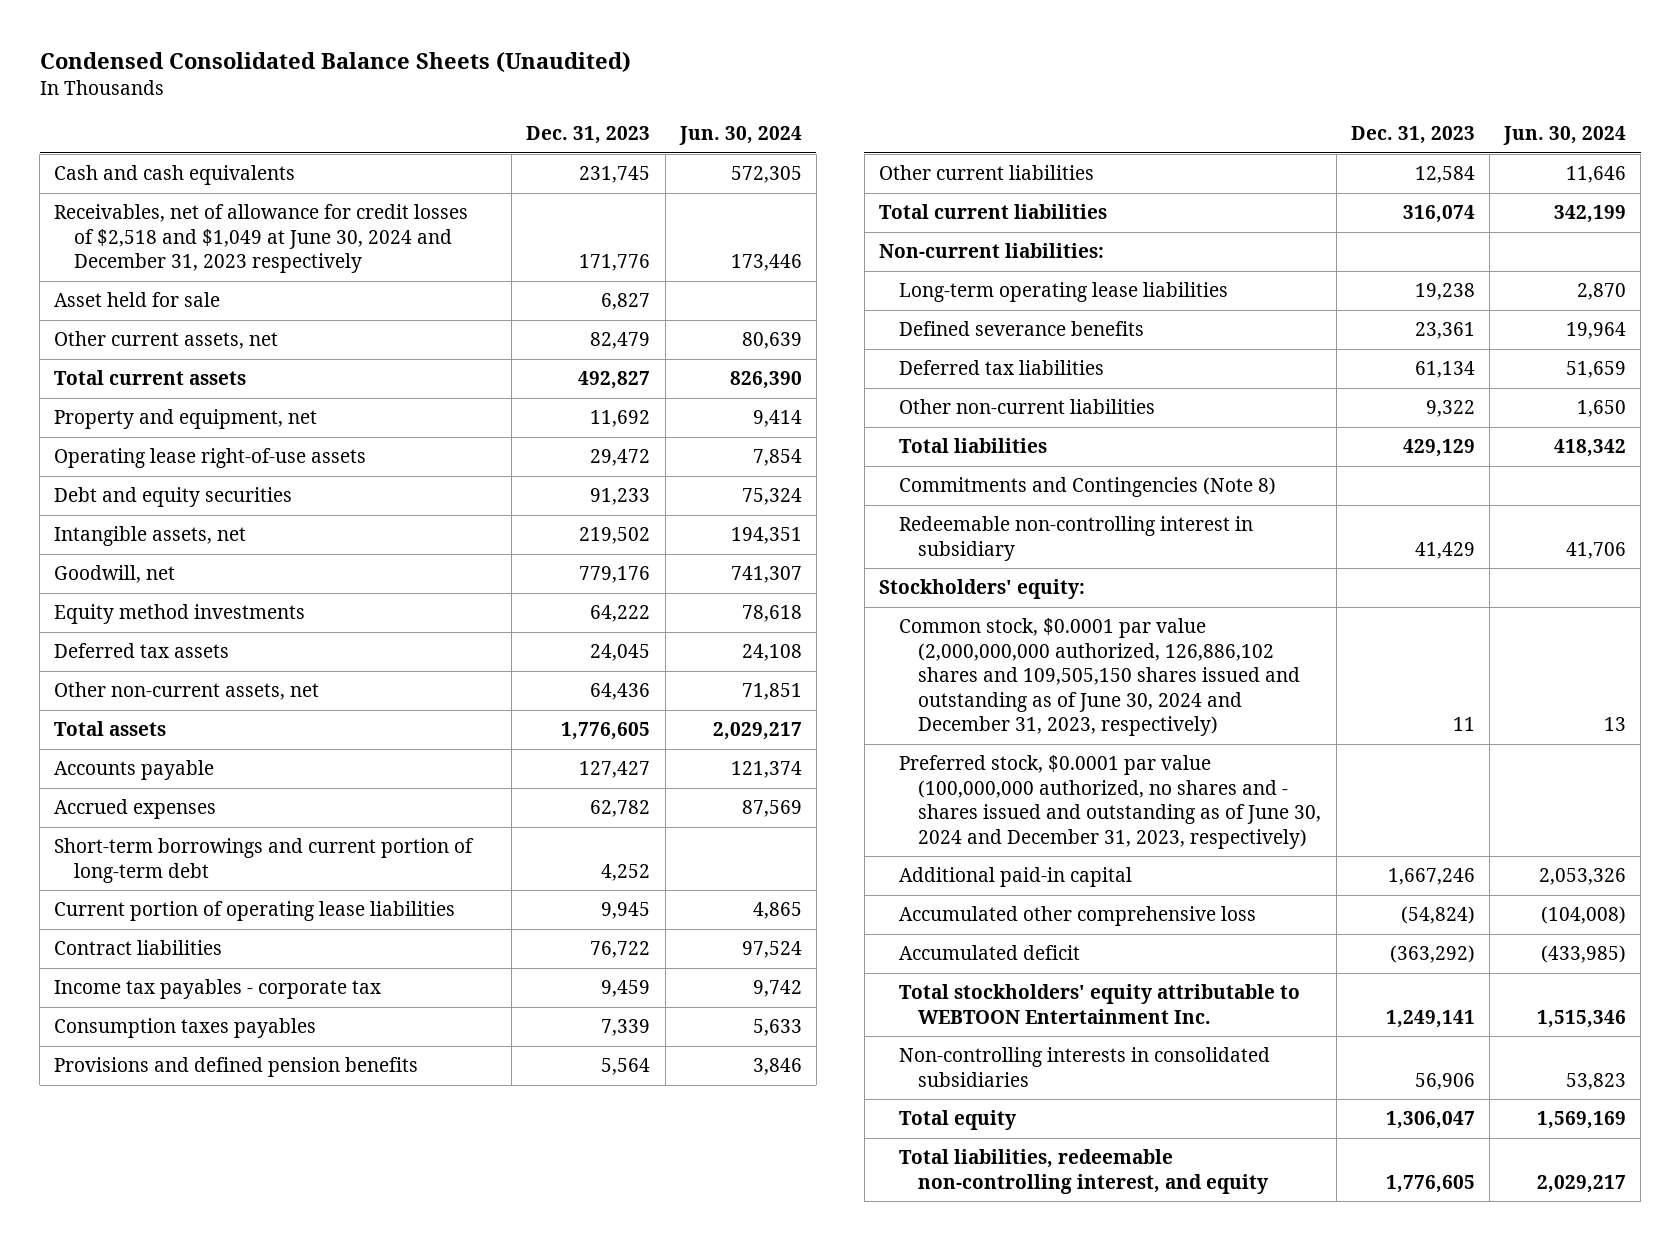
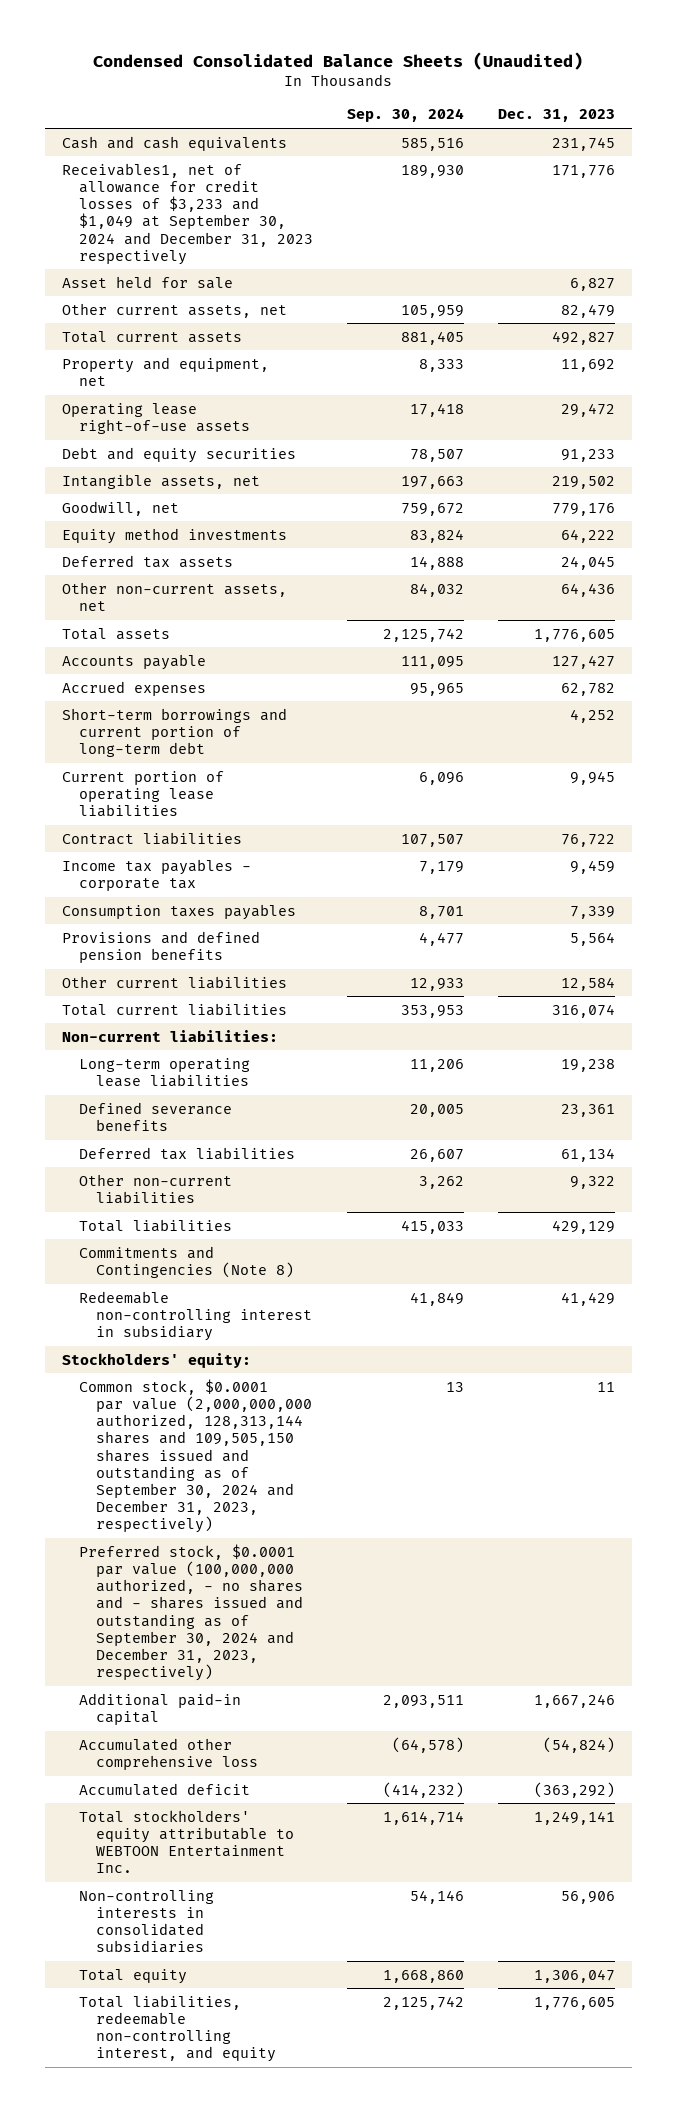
- | Dec. 31, 2023 | Jun. 30, 2024
+ | Sep. 30, 2024 | Dec. 31, 2023
- Receivables, net of allowance for credit losses of $2,518 and $1,049 at June 30, 2024 and December 31, 2023 respectively | 171,776 | 173,446
+ Receivables1, net of allowance for credit losses of $3,233 and $1,049 at September 30, 2024 and December 31, 2023 respectively | 189,930 | 171,776
- Common stock, $0.0001 par value (2,000,000,000 authorized, 126,886,102 shares and 109,505,150 shares issued and outstanding as of June 30, 2024 and December 31, 2023, respectively) | 11 | 13
- Preferred stock, $0.0001 par value (100,000,000 authorized, no shares and - shares issued and outstanding as of June 30, 2024 and December 31, 2023, respectively)
+ Common stock, $0.0001 par value (2,000,000,000 authorized, 128,313,144 shares and 109,505,150 shares issued and outstanding as of September 30, 2024 and December 31, 2023, respectively) | 13 | 11
+ Preferred stock, $0.0001 par value (100,000,000 authorized, - no shares and - shares issued and outstanding as of September 30, 2024 and December 31, 2023, respectively)

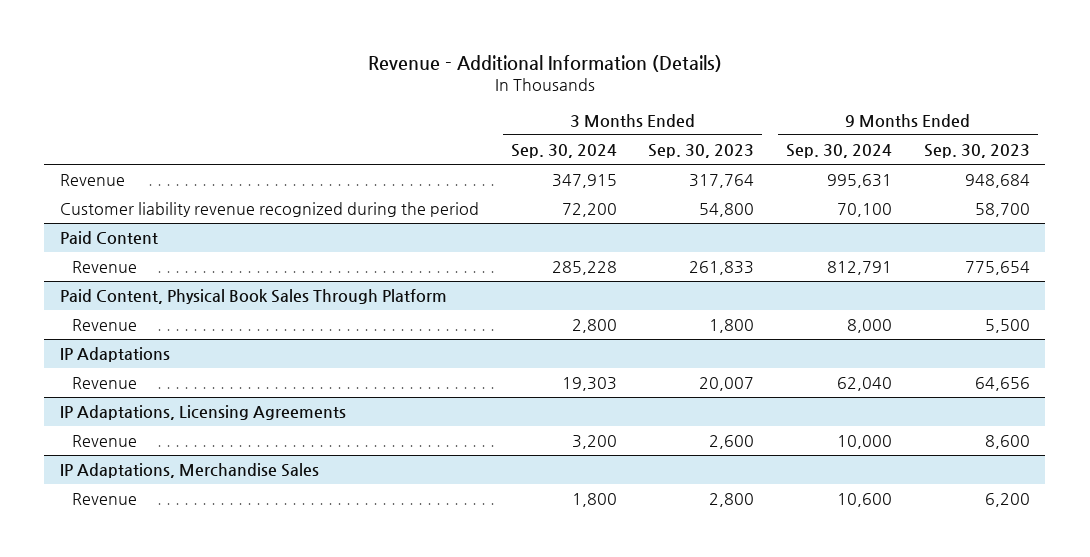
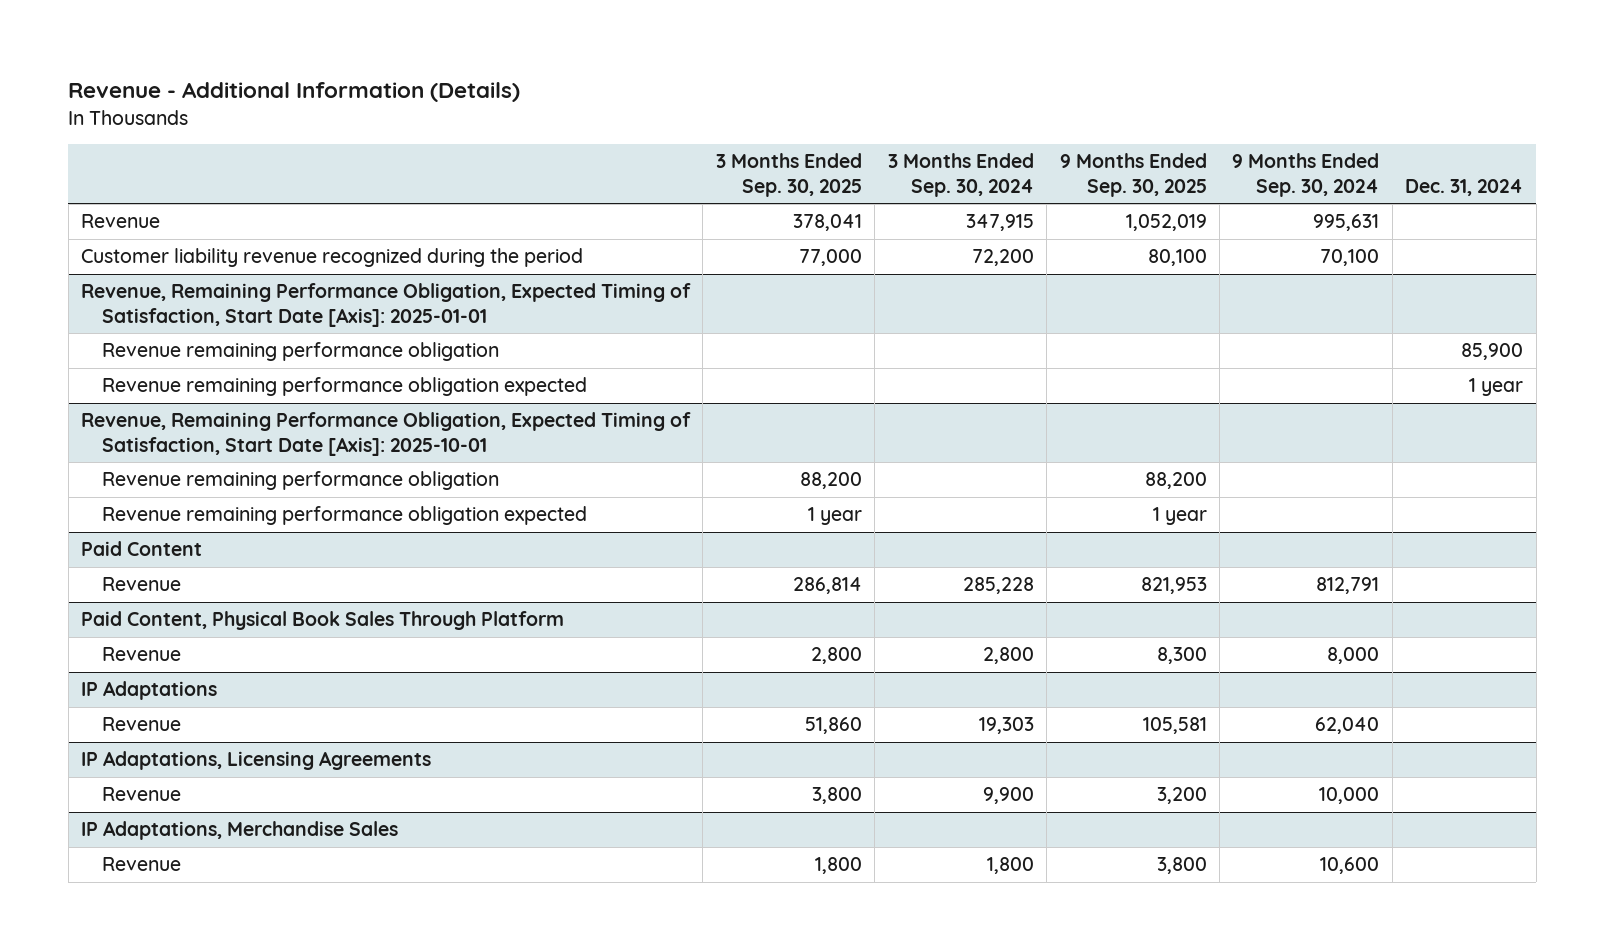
- | 3 Months Ended Sep. 30, 2024 | 3 Months Ended Sep. 30, 2023 | 9 Months Ended Sep. 30, 2024 | 9 Months Ended Sep. 30, 2023
+ | 3 Months Ended Sep. 30, 2025 | 3 Months Ended Sep. 30, 2024 | 9 Months Ended Sep. 30, 2025 | 9 Months Ended Sep. 30, 2024 | Dec. 31, 2024
+ Revenue, Remaining Performance Obligation, Expected Timing of Satisfaction, Start Date [Axis]: 2025-01-01
+ Revenue remaining performance obligation | | | | | 85,900
+ Revenue remaining performance obligation expected | | | | | 1 year
+ Revenue, Remaining Performance Obligation, Expected Timing of Satisfaction, Start Date [Axis]: 2025-10-01
+ Revenue remaining performance obligation | 88,200 | | 88,200 | |
+ Revenue remaining performance obligation expected | 1 year | | 1 year | |
@ IP Adaptations, Licensing Agreements
- Revenue | 3,200 | 2,600 | 10,000 | 8,600
+ Revenue | 3,800 | 9,900 | 3,200 | 10,000 |

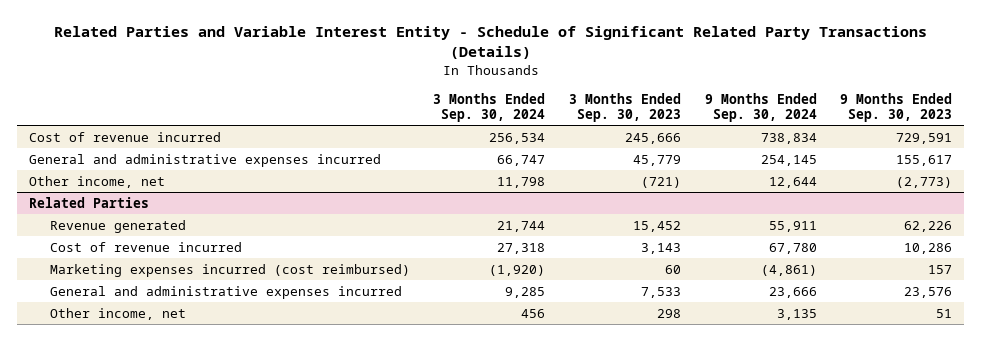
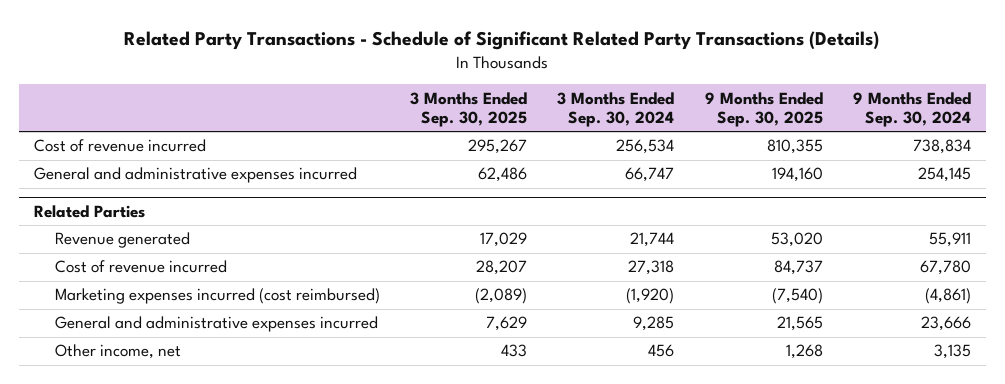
- Related Parties and Variable Interest Entity - Schedule of Significant Related Party Transactions (Details)
+ Related Party Transactions - Schedule of Significant Related Party Transactions (Details)
- | 3 Months Ended Sep. 30, 2024 | 3 Months Ended Sep. 30, 2023 | 9 Months Ended Sep. 30, 2024 | 9 Months Ended Sep. 30, 2023
+ | 3 Months Ended Sep. 30, 2025 | 3 Months Ended Sep. 30, 2024 | 9 Months Ended Sep. 30, 2025 | 9 Months Ended Sep. 30, 2024
- Other income, net | 11,798 | (721) | 12,644 | (2,773)

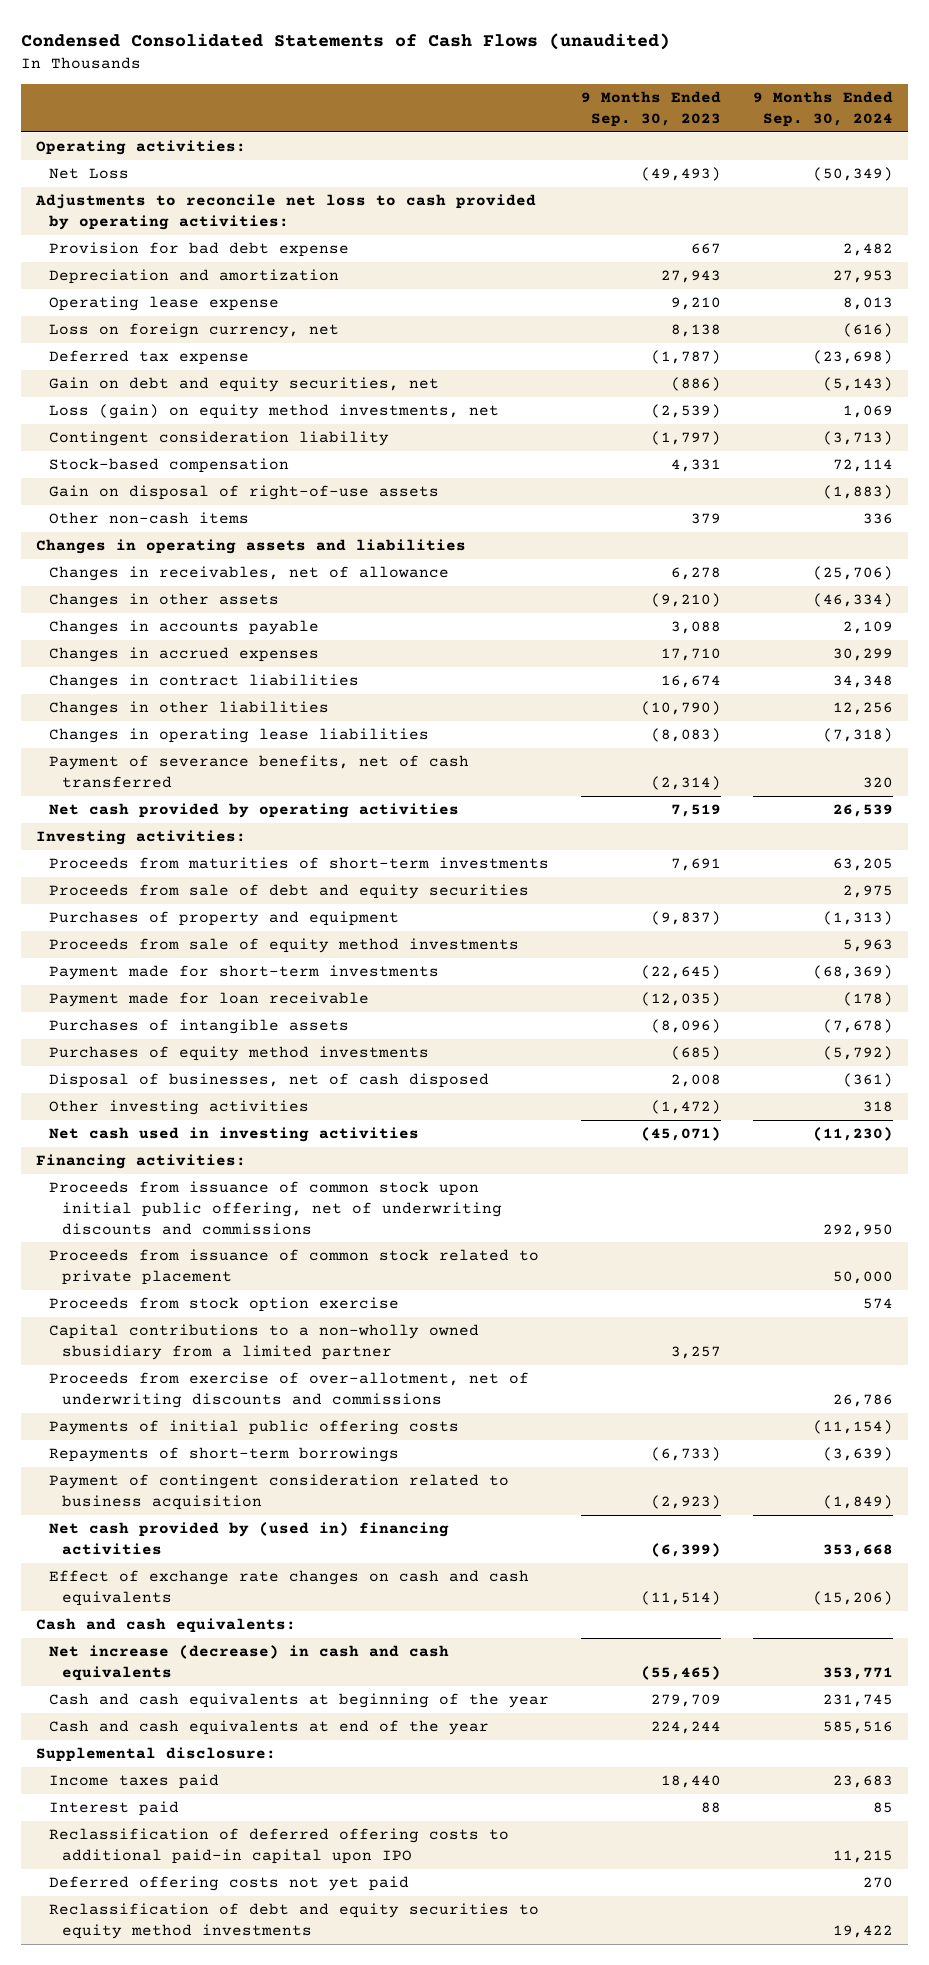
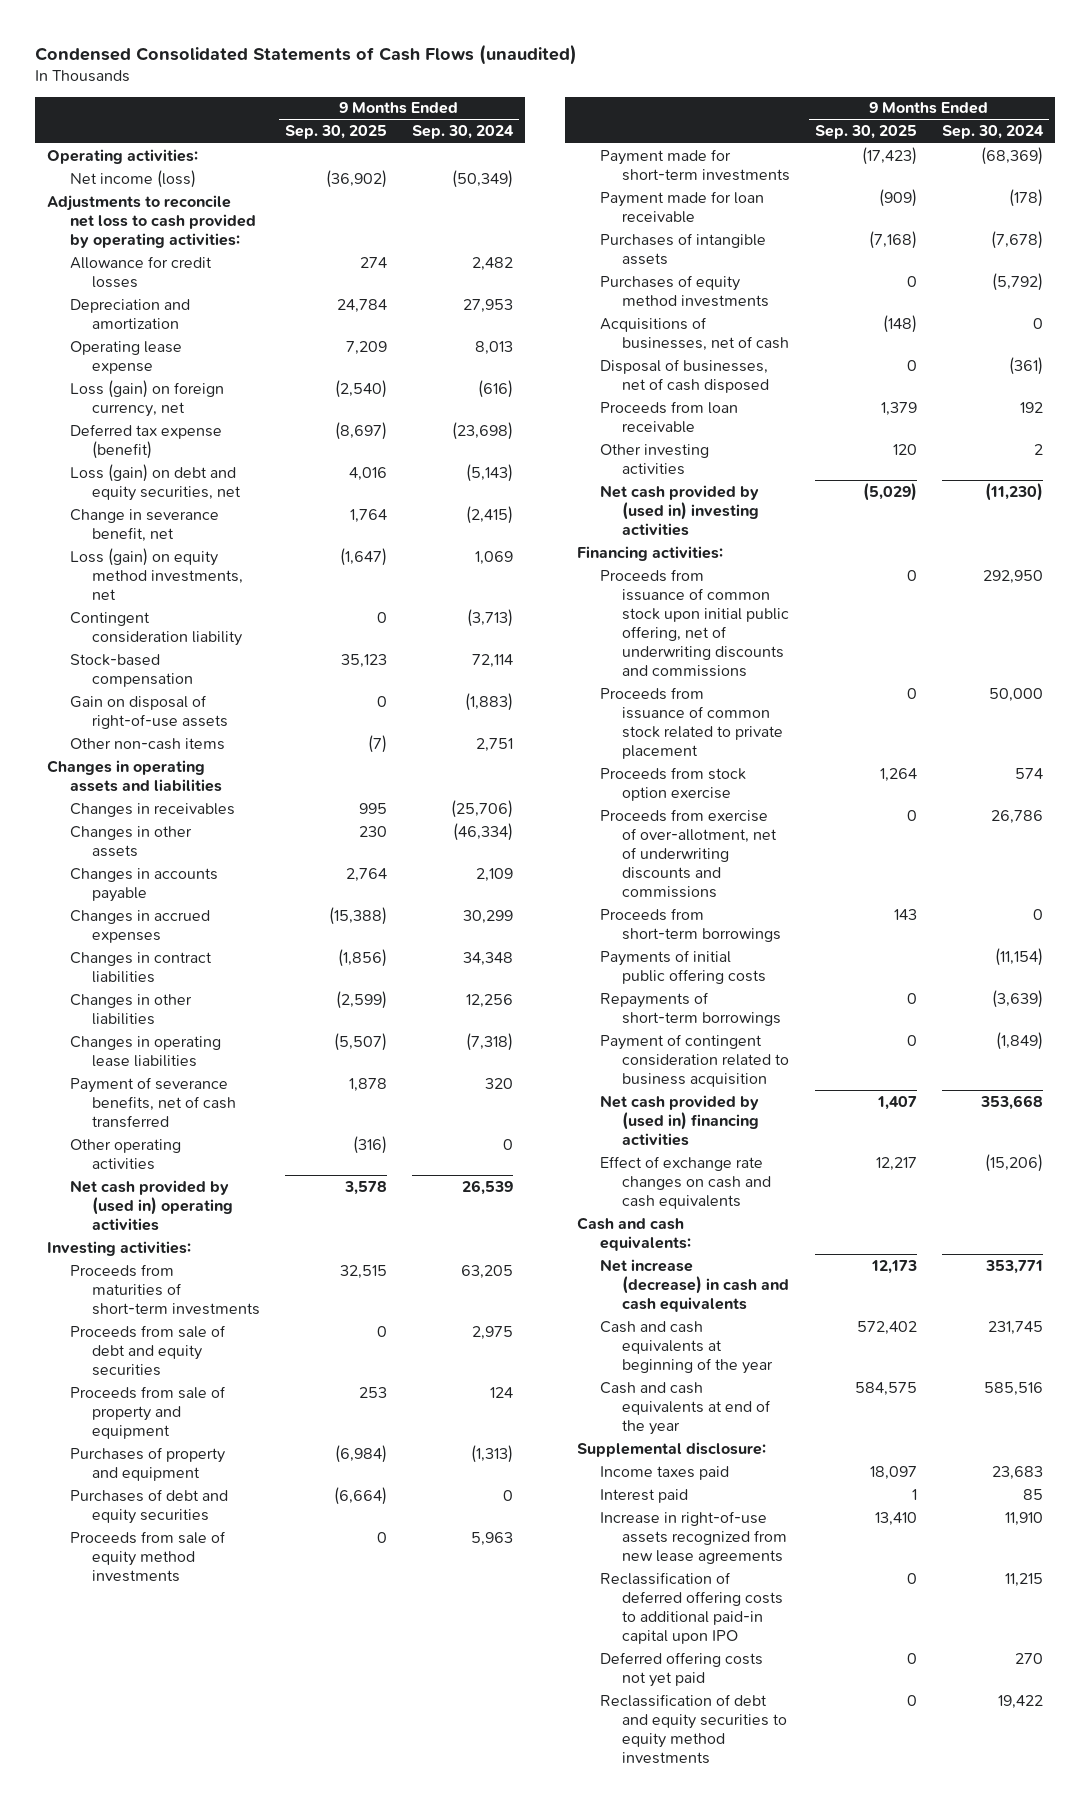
- | 9 Months Ended Sep. 30, 2023 | 9 Months Ended Sep. 30, 2024
+ | 9 Months Ended Sep. 30, 2025 | 9 Months Ended Sep. 30, 2024
- Net Loss | (49,493) | (50,349)
+ Net income (loss) | (36,902) | (50,349)
- Provision for bad debt expense | 667 | 2,482
+ Allowance for credit losses | 274 | 2,482
- Loss on foreign currency, net | 8,138 | (616)
- Deferred tax expense | (1,787) | (23,698)
- Gain on debt and equity securities, net | (886) | (5,143)
+ Loss (gain) on foreign currency, net | (2,540) | (616)
+ Deferred tax expense (benefit) | (8,697) | (23,698)
+ Loss (gain) on debt and equity securities, net | 4,016 | (5,143)
+ Change in severance benefit, net | 1,764 | (2,415)
- Other non-cash items | 379 | 336
+ Other non-cash items | (7) | 2,751
- Changes in receivables, net of allowance | 6,278 | (25,706)
+ Changes in receivables | 995 | (25,706)
- Net cash provided by operating activities | 7,519 | 26,539
+ Other operating activities | (316) | 0
+ Net cash provided by (used in) operating activities | 3,578 | 26,539
+ Proceeds from sale of property and equipment | 253 | 124
+ Purchases of debt and equity securities | (6,664) | 0
+ Acquisitions of businesses, net of cash | (148) | 0
- Other investing activities | (1,472) | 318
- Net cash used in investing activities | (45,071) | (11,230)
+ Proceeds from loan receivable | 1,379 | 192
+ Other investing activities | 120 | 2
+ Net cash provided by (used in) investing activities | (5,029) | (11,230)
- Capital contributions to a non-wholly owned sbusidiary from a limited partner | 3,257 |
+ Proceeds from short-term borrowings | 143 | 0
+ Increase in right-of-use assets recognized from new lease agreements | 13,410 | 11,910

